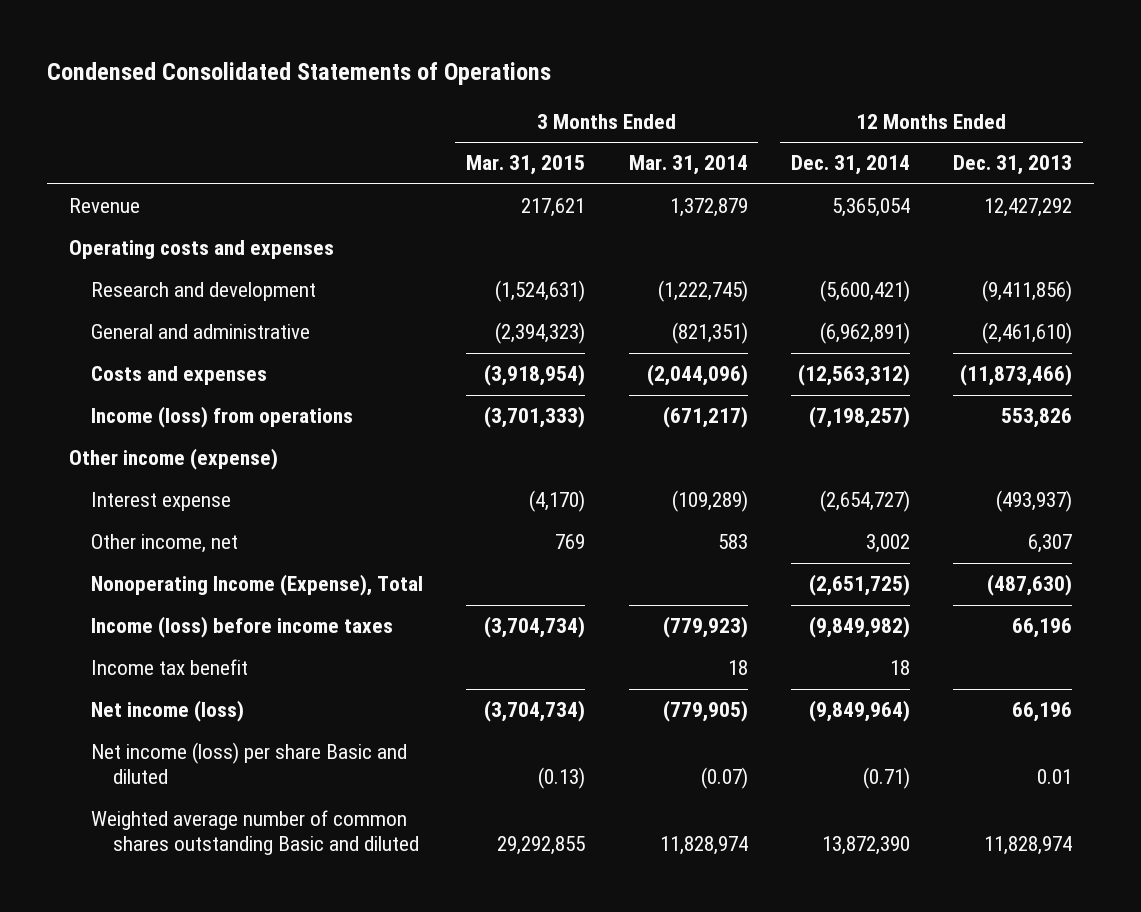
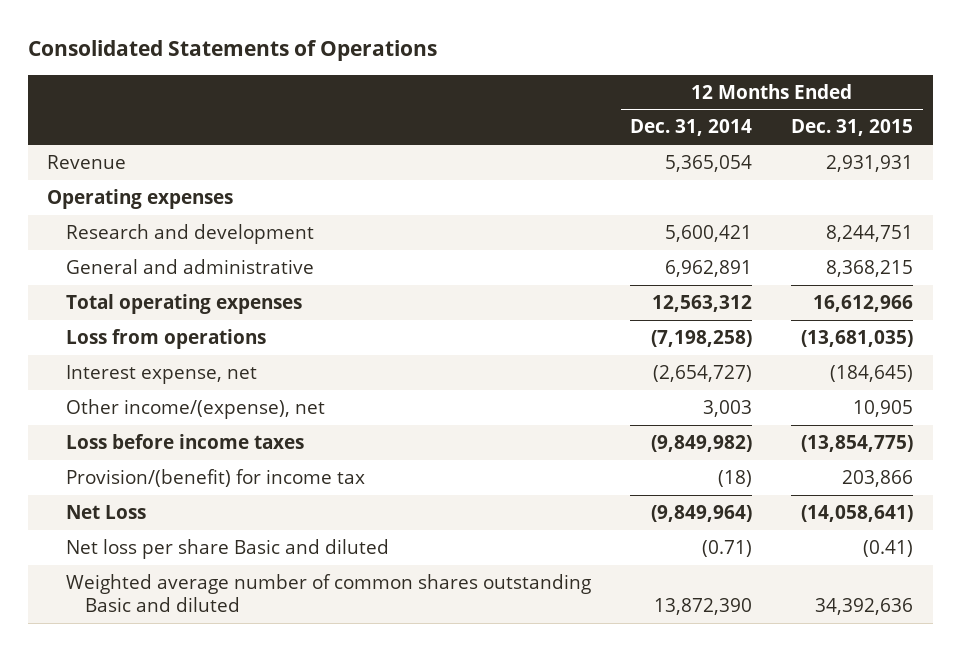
- Condensed Consolidated Statements of Operations
+ Consolidated Statements of Operations
- | 3 Months Ended Mar. 31, 2015 | 3 Months Ended Mar. 31, 2014 | 12 Months Ended Dec. 31, 2014 | 12 Months Ended Dec. 31, 2013
+ | 12 Months Ended Dec. 31, 2014 | 12 Months Ended Dec. 31, 2015
- Operating costs and expenses
- Research and development | (1,524,631) | (1,222,745) | (5,600,421) | (9,411,856)
- General and administrative | (2,394,323) | (821,351) | (6,962,891) | (2,461,610)
- Costs and expenses | (3,918,954) | (2,044,096) | (12,563,312) | (11,873,466)
- Income (loss) from operations | (3,701,333) | (671,217) | (7,198,257) | 553,826
- Other income (expense)
- Interest expense | (4,170) | (109,289) | (2,654,727) | (493,937)
- Other income, net | 769 | 583 | 3,002 | 6,307
- Nonoperating Income (Expense), Total | | | (2,651,725) | (487,630)
- Income (loss) before income taxes | (3,704,734) | (779,923) | (9,849,982) | 66,196
- Income tax benefit | | 18 | 18 |
- Net income (loss) | (3,704,734) | (779,905) | (9,849,964) | 66,196
- Net income (loss) per share Basic and diluted | (0.13) | (0.07) | (0.71) | 0.01
+ Operating expenses
+ Research and development | 5,600,421 | 8,244,751
+ General and administrative | 6,962,891 | 8,368,215
+ Total operating expenses | 12,563,312 | 16,612,966
+ Loss from operations | (7,198,258) | (13,681,035)
+ Interest expense, net | (2,654,727) | (184,645)
+ Other income/(expense), net | 3,003 | 10,905
+ Loss before income taxes | (9,849,982) | (13,854,775)
+ Provision/(benefit) for income tax | (18) | 203,866
+ Net Loss | (9,849,964) | (14,058,641)
+ Net loss per share Basic and diluted | (0.71) | (0.41)

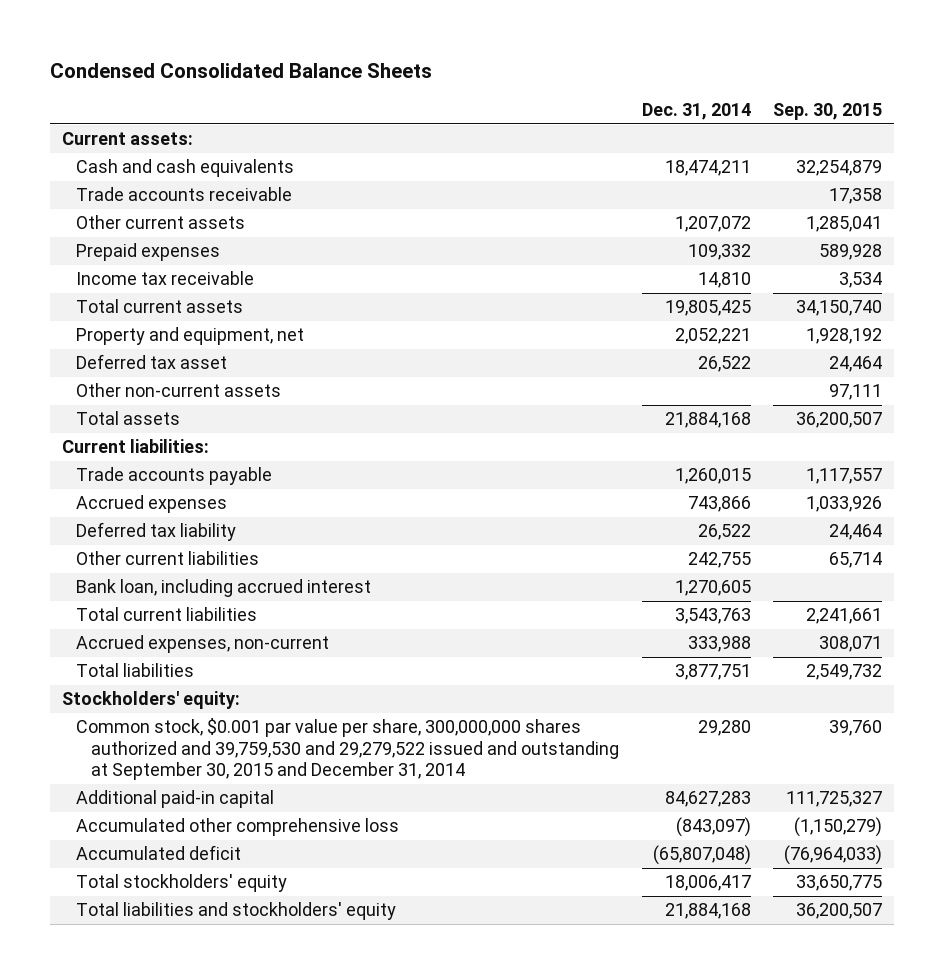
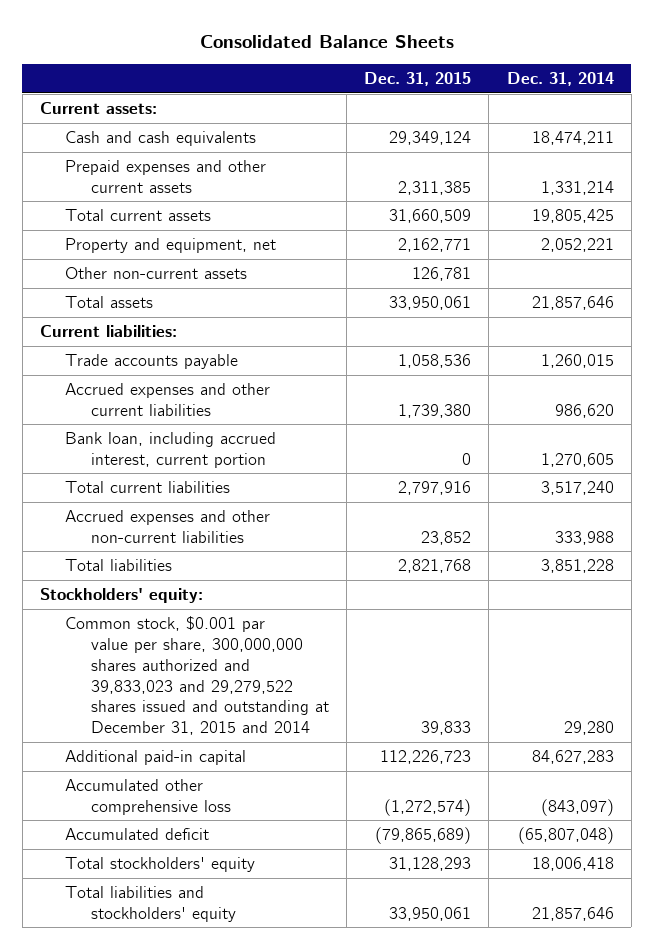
- Condensed Consolidated Balance Sheets
+ Consolidated Balance Sheets
- | Dec. 31, 2014 | Sep. 30, 2015
+ | Dec. 31, 2015 | Dec. 31, 2014
- Trade accounts receivable | | 17,358
- Other current assets | 1,207,072 | 1,285,041
- Prepaid expenses | 109,332 | 589,928
- Income tax receivable | 14,810 | 3,534
+ Prepaid expenses and other current assets | 2,311,385 | 1,331,214
- Deferred tax asset | 26,522 | 24,464
- Total assets | 21,884,168 | 36,200,507
+ Total assets | 33,950,061 | 21,857,646
- Accrued expenses | 743,866 | 1,033,926
- Deferred tax liability | 26,522 | 24,464
- Other current liabilities | 242,755 | 65,714
- Bank loan, including accrued interest | 1,270,605 |
- Total current liabilities | 3,543,763 | 2,241,661
- Accrued expenses, non-current | 333,988 | 308,071
- Total liabilities | 3,877,751 | 2,549,732
+ Accrued expenses and other current liabilities | 1,739,380 | 986,620
+ Bank loan, including accrued interest, current portion | 0 | 1,270,605
+ Total current liabilities | 2,797,916 | 3,517,240
+ Accrued expenses and other non-current liabilities | 23,852 | 333,988
+ Total liabilities | 2,821,768 | 3,851,228
- Common stock, $0.001 par value per share, 300,000,000 shares authorized and 39,759,530 and 29,279,522 issued and outstanding at September 30, 2015 and December 31, 2014 | 29,280 | 39,760
+ Common stock, $0.001 par value per share, 300,000,000 shares authorized and 39,833,023 and 29,279,522 shares issued and outstanding at December 31, 2015 and 2014 | 39,833 | 29,280
- Total stockholders' equity | 18,006,417 | 33,650,775
- Total liabilities and stockholders' equity | 21,884,168 | 36,200,507
+ Total stockholders' equity | 31,128,293 | 18,006,418
+ Total liabilities and stockholders' equity | 33,950,061 | 21,857,646

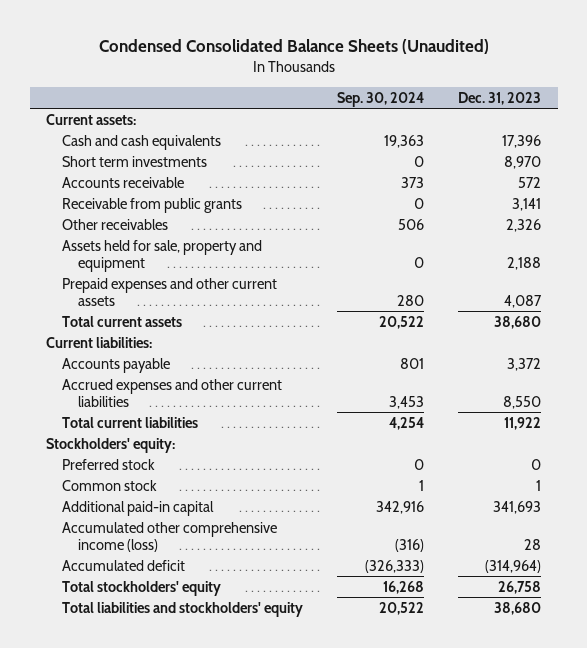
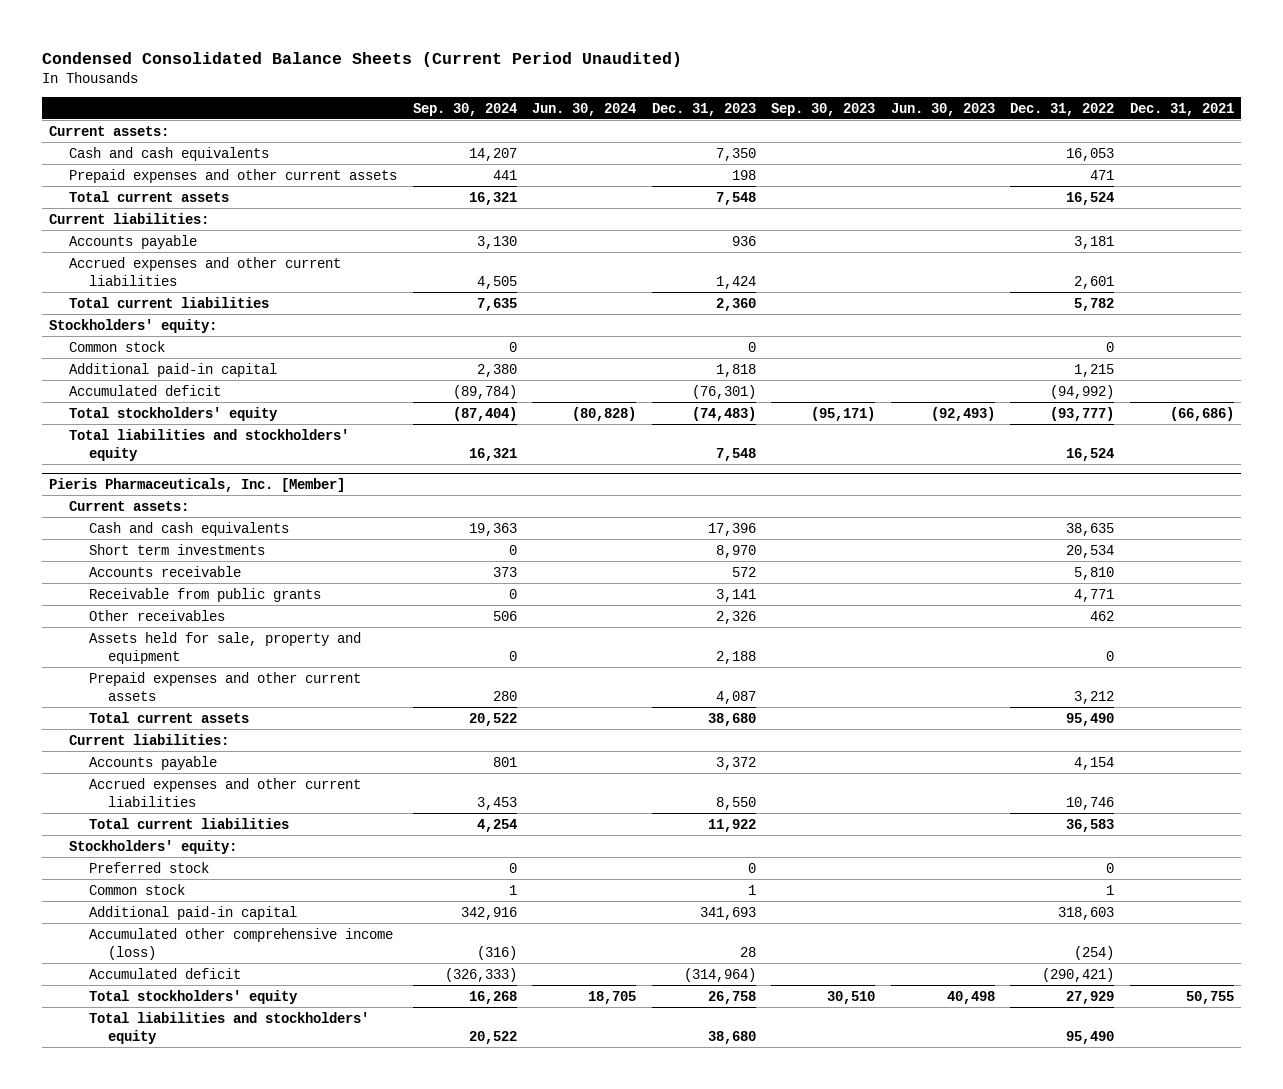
- Condensed Consolidated Balance Sheets (Unaudited)
+ Condensed Consolidated Balance Sheets (Current Period Unaudited)
- | Sep. 30, 2024 | Dec. 31, 2023
+ | Sep. 30, 2024 | Jun. 30, 2024 | Dec. 31, 2023 | Sep. 30, 2023 | Jun. 30, 2023 | Dec. 31, 2022 | Dec. 31, 2021
+ Cash and cash equivalents | 14,207 | | 7,350 | | | 16,053 |
+ Prepaid expenses and other current assets | 441 | | 198 | | | 471 |
+ Total current assets | 16,321 | | 7,548 | | | 16,524 |
+ Current liabilities:
+ Accounts payable | 3,130 | | 936 | | | 3,181 |
+ Accrued expenses and other current liabilities | 4,505 | | 1,424 | | | 2,601 |
+ Total current liabilities | 7,635 | | 2,360 | | | 5,782 |
+ Stockholders' equity:
+ Common stock | 0 | | 0 | | | 0 |
+ Additional paid-in capital | 2,380 | | 1,818 | | | 1,215 |
+ Accumulated deficit | (89,784) | | (76,301) | | | (94,992) |
+ Total stockholders' equity | (87,404) | (80,828) | (74,483) | (95,171) | (92,493) | (93,777) | (66,686)
+ Total liabilities and stockholders' equity | 16,321 | | 7,548 | | | 16,524 |
+ Pieris Pharmaceuticals, Inc. [Member]
+ Current assets:

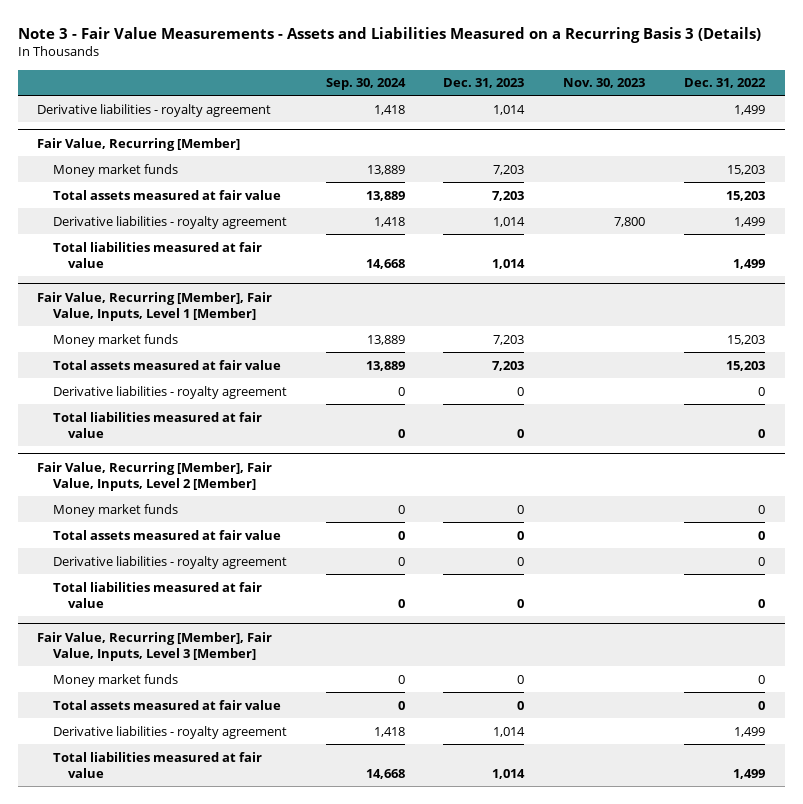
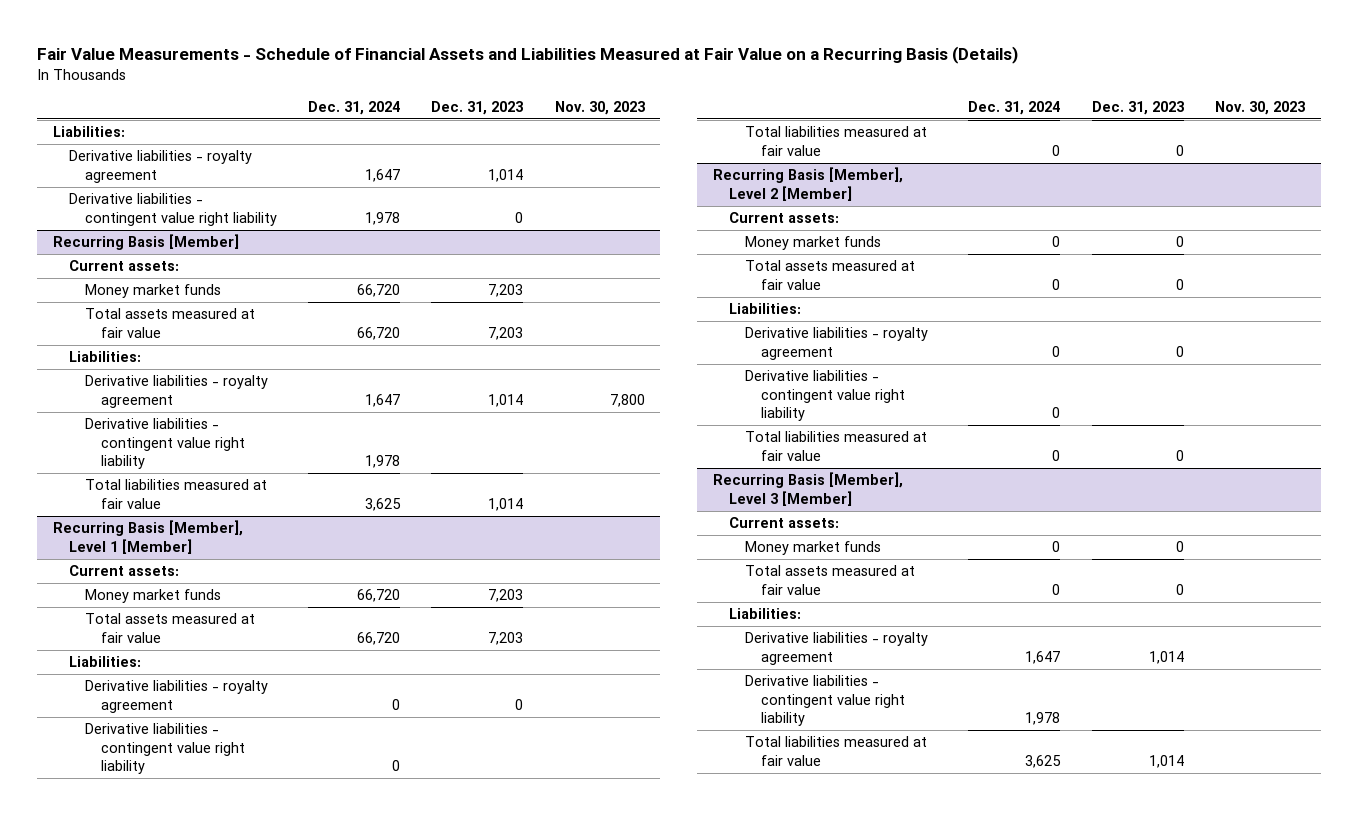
- Note 3 - Fair Value Measurements - Assets and Liabilities Measured on a Recurring Basis 3 (Details)
+ Fair Value Measurements - Schedule of Financial Assets and Liabilities Measured at Fair Value on a Recurring Basis (Details)
- | Sep. 30, 2024 | Dec. 31, 2023 | Nov. 30, 2023 | Dec. 31, 2022
+ | Dec. 31, 2024 | Dec. 31, 2023 | Nov. 30, 2023
+ Liabilities:
- Fair Value, Recurring [Member]
+ Derivative liabilities - contingent value right liability | 1,978 | 0 |
+ Recurring Basis [Member]
+ Current assets:
+ Liabilities:
+ Derivative liabilities - contingent value right liability | 1,978 | |
- Fair Value, Recurring [Member], Fair Value, Inputs, Level 1 [Member]
+ Recurring Basis [Member], Level 1 [Member]
+ Current assets:
+ Liabilities:
+ Derivative liabilities - contingent value right liability | 0 | |
- Fair Value, Recurring [Member], Fair Value, Inputs, Level 2 [Member]
+ Recurring Basis [Member], Level 2 [Member]
+ Current assets:
+ Liabilities:
+ Derivative liabilities - contingent value right liability | 0 | |
- Fair Value, Recurring [Member], Fair Value, Inputs, Level 3 [Member]
+ Recurring Basis [Member], Level 3 [Member]
+ Current assets:
+ Liabilities:
+ Derivative liabilities - contingent value right liability | 1,978 | |

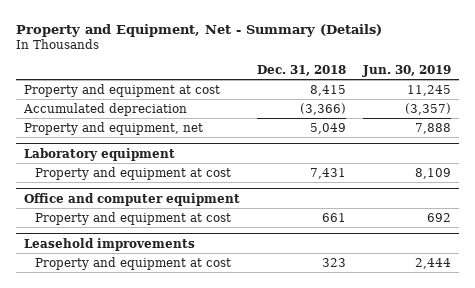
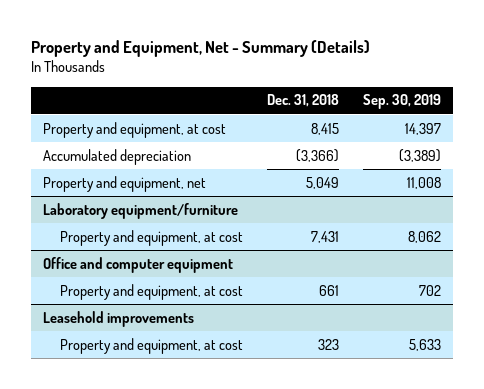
- | Dec. 31, 2018 | Jun. 30, 2019
+ | Dec. 31, 2018 | Sep. 30, 2019
- Property and equipment at cost | 8,415 | 11,245
+ Property and equipment, at cost | 8,415 | 14,397
- Laboratory equipment
- Property and equipment at cost | 7,431 | 8,109
+ Laboratory equipment/furniture
+ Property and equipment, at cost | 7,431 | 8,062
@ Office and computer equipment
- Property and equipment at cost | 661 | 692
+ Property and equipment, at cost | 661 | 702
@ Leasehold improvements
- Property and equipment at cost | 323 | 2,444
+ Property and equipment, at cost | 323 | 5,633

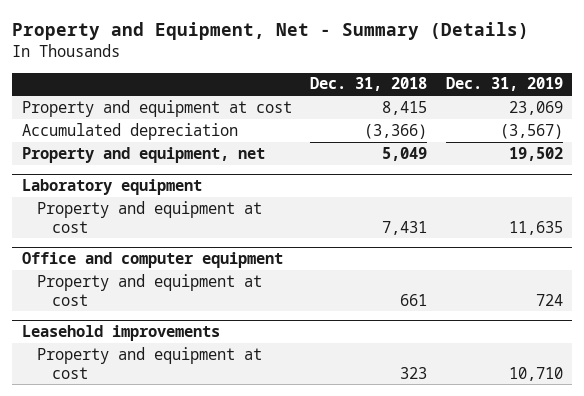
- | Dec. 31, 2018 | Sep. 30, 2019
+ | Dec. 31, 2018 | Dec. 31, 2019
- Property and equipment, at cost | 8,415 | 14,397
+ Property and equipment at cost | 8,415 | 23,069
- Laboratory equipment/furniture
- Property and equipment, at cost | 7,431 | 8,062
+ Laboratory equipment
+ Property and equipment at cost | 7,431 | 11,635
@ Office and computer equipment
- Property and equipment, at cost | 661 | 702
+ Property and equipment at cost | 661 | 724
@ Leasehold improvements
- Property and equipment, at cost | 323 | 5,633
+ Property and equipment at cost | 323 | 10,710

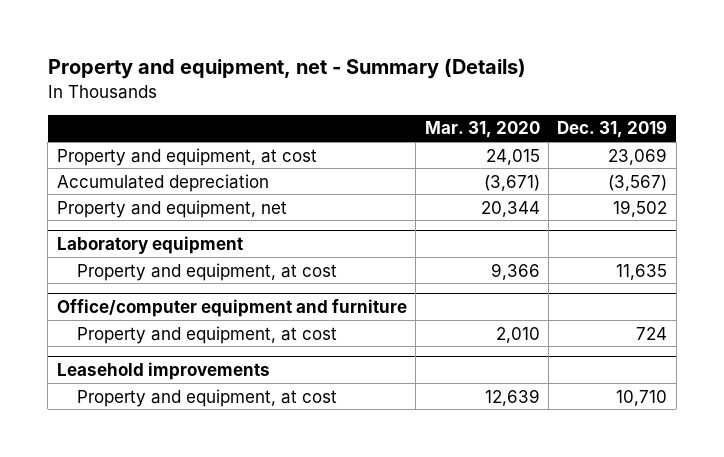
- Property and Equipment, Net - Summary (Details)
+ Property and equipment, net - Summary (Details)
- | Dec. 31, 2018 | Dec. 31, 2019
+ | Mar. 31, 2020 | Dec. 31, 2019
- Property and equipment at cost | 8,415 | 23,069
+ Property and equipment, at cost | 24,015 | 23,069
@ Laboratory equipment
- Property and equipment at cost | 7,431 | 11,635
- Office and computer equipment
- Property and equipment at cost | 661 | 724
@ Laboratory equipment
+ Property and equipment, at cost | 9,366 | 11,635
+ Office/computer equipment and furniture
+ Property and equipment, at cost | 2,010 | 724
@ Leasehold improvements
- Property and equipment at cost | 323 | 10,710
+ Property and equipment, at cost | 12,639 | 10,710

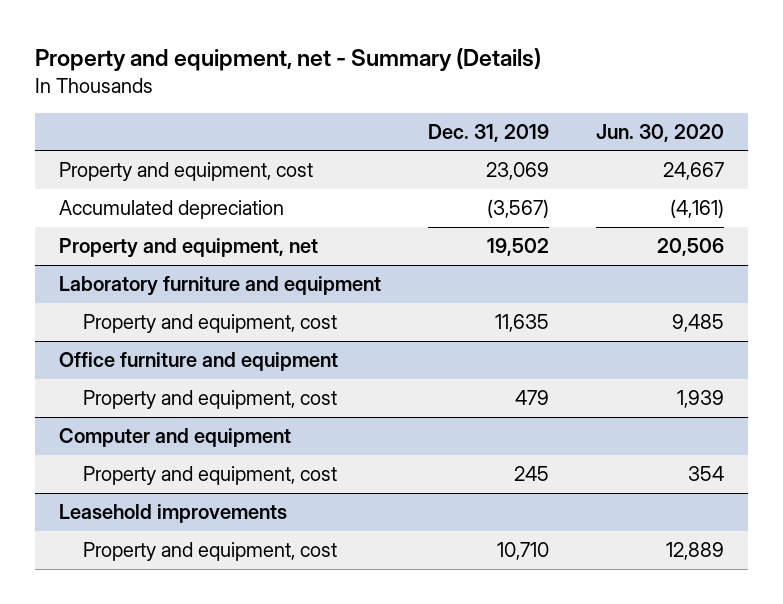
- | Mar. 31, 2020 | Dec. 31, 2019
+ | Dec. 31, 2019 | Jun. 30, 2020
- Property and equipment, at cost | 24,015 | 23,069
+ Property and equipment, cost | 23,069 | 24,667
- Laboratory equipment
- Property and equipment, at cost | 9,366 | 11,635
- Office/computer equipment and furniture
- Property and equipment, at cost | 2,010 | 724
+ Laboratory furniture and equipment
+ Property and equipment, cost | 11,635 | 9,485
+ Office furniture and equipment
+ Property and equipment, cost | 479 | 1,939
+ Computer and equipment
+ Property and equipment, cost | 245 | 354
@ Leasehold improvements
- Property and equipment, at cost | 12,639 | 10,710
+ Property and equipment, cost | 10,710 | 12,889

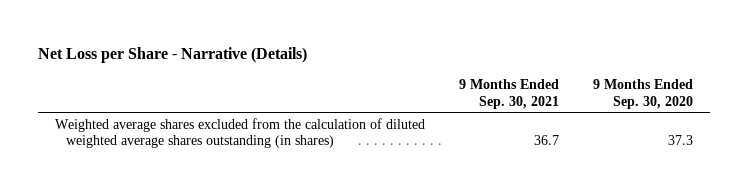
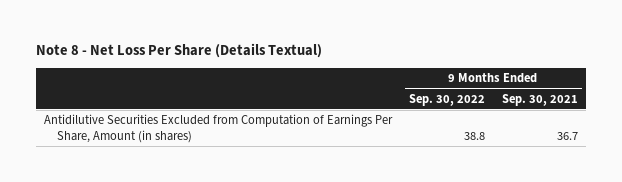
- Net Loss per Share - Narrative (Details)
+ Note 8 - Net Loss Per Share (Details Textual)
- | 9 Months Ended Sep. 30, 2021 | 9 Months Ended Sep. 30, 2020
+ | 9 Months Ended Sep. 30, 2022 | 9 Months Ended Sep. 30, 2021
- Weighted average shares excluded from the calculation of diluted weighted average shares outstanding (in shares) | 36.7 | 37.3
+ Antidilutive Securities Excluded from Computation of Earnings Per Share, Amount (in shares) | 38.8 | 36.7

